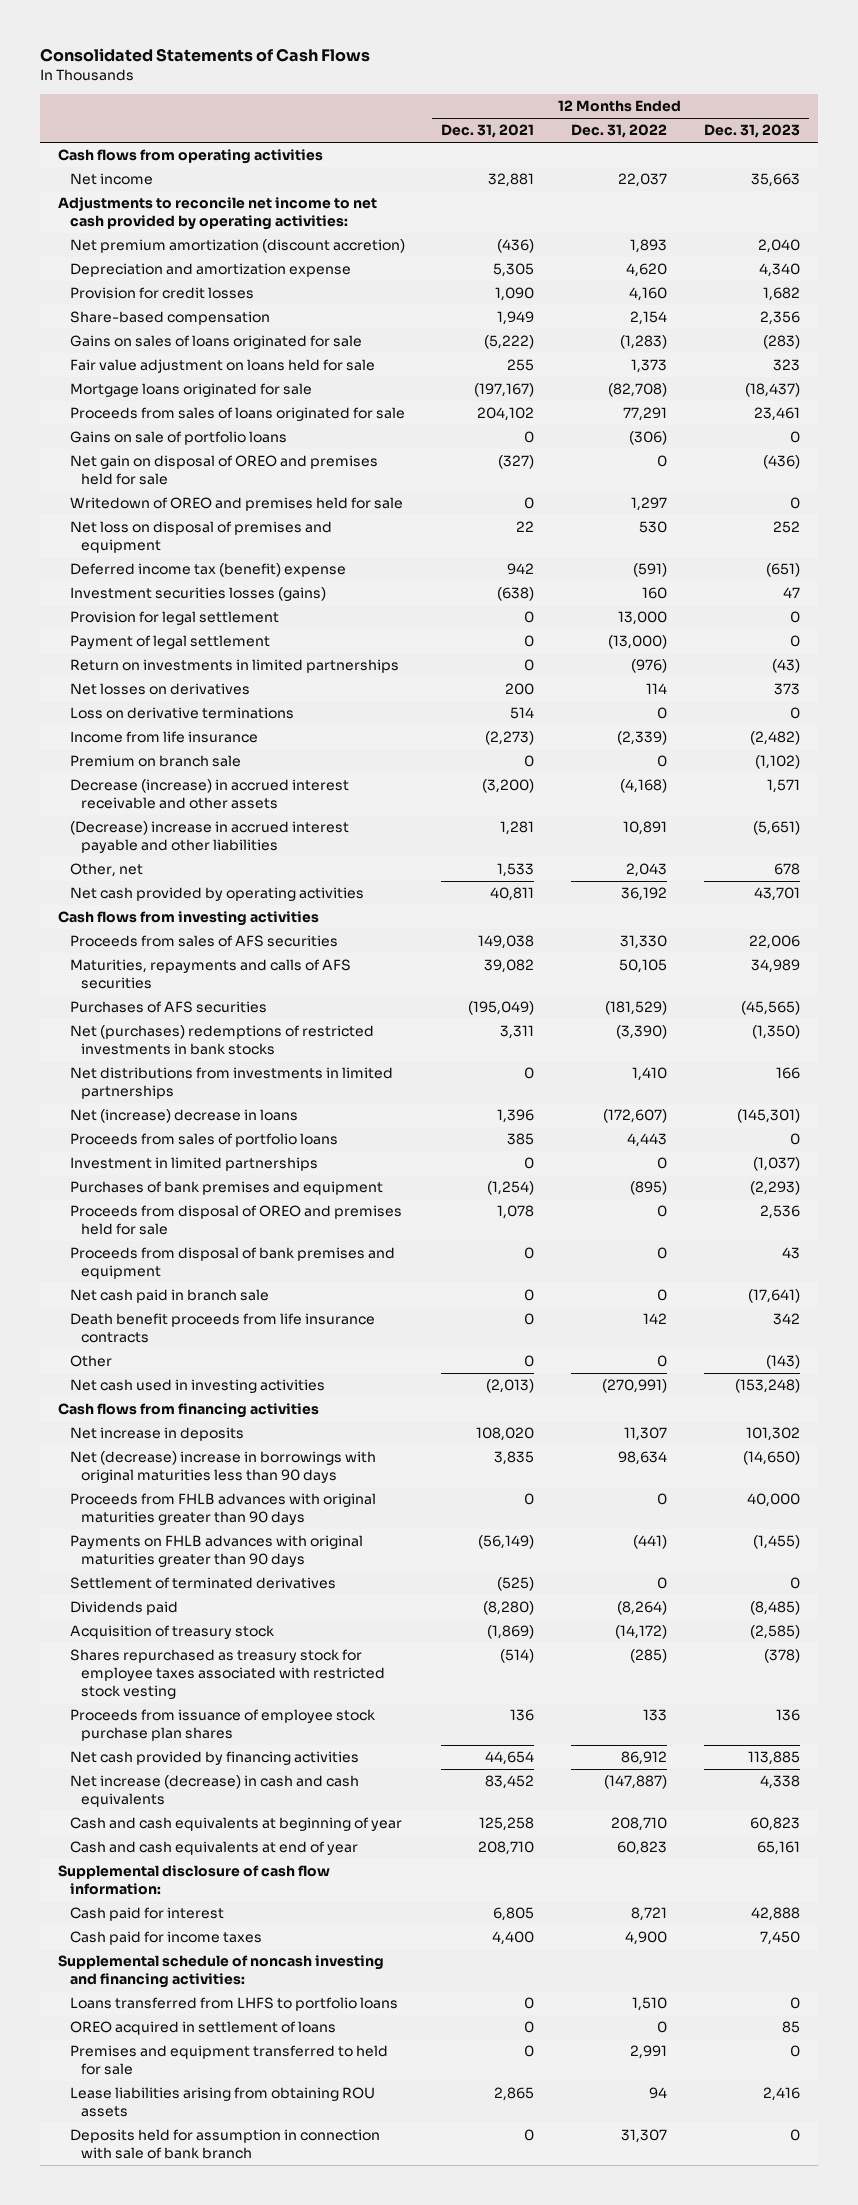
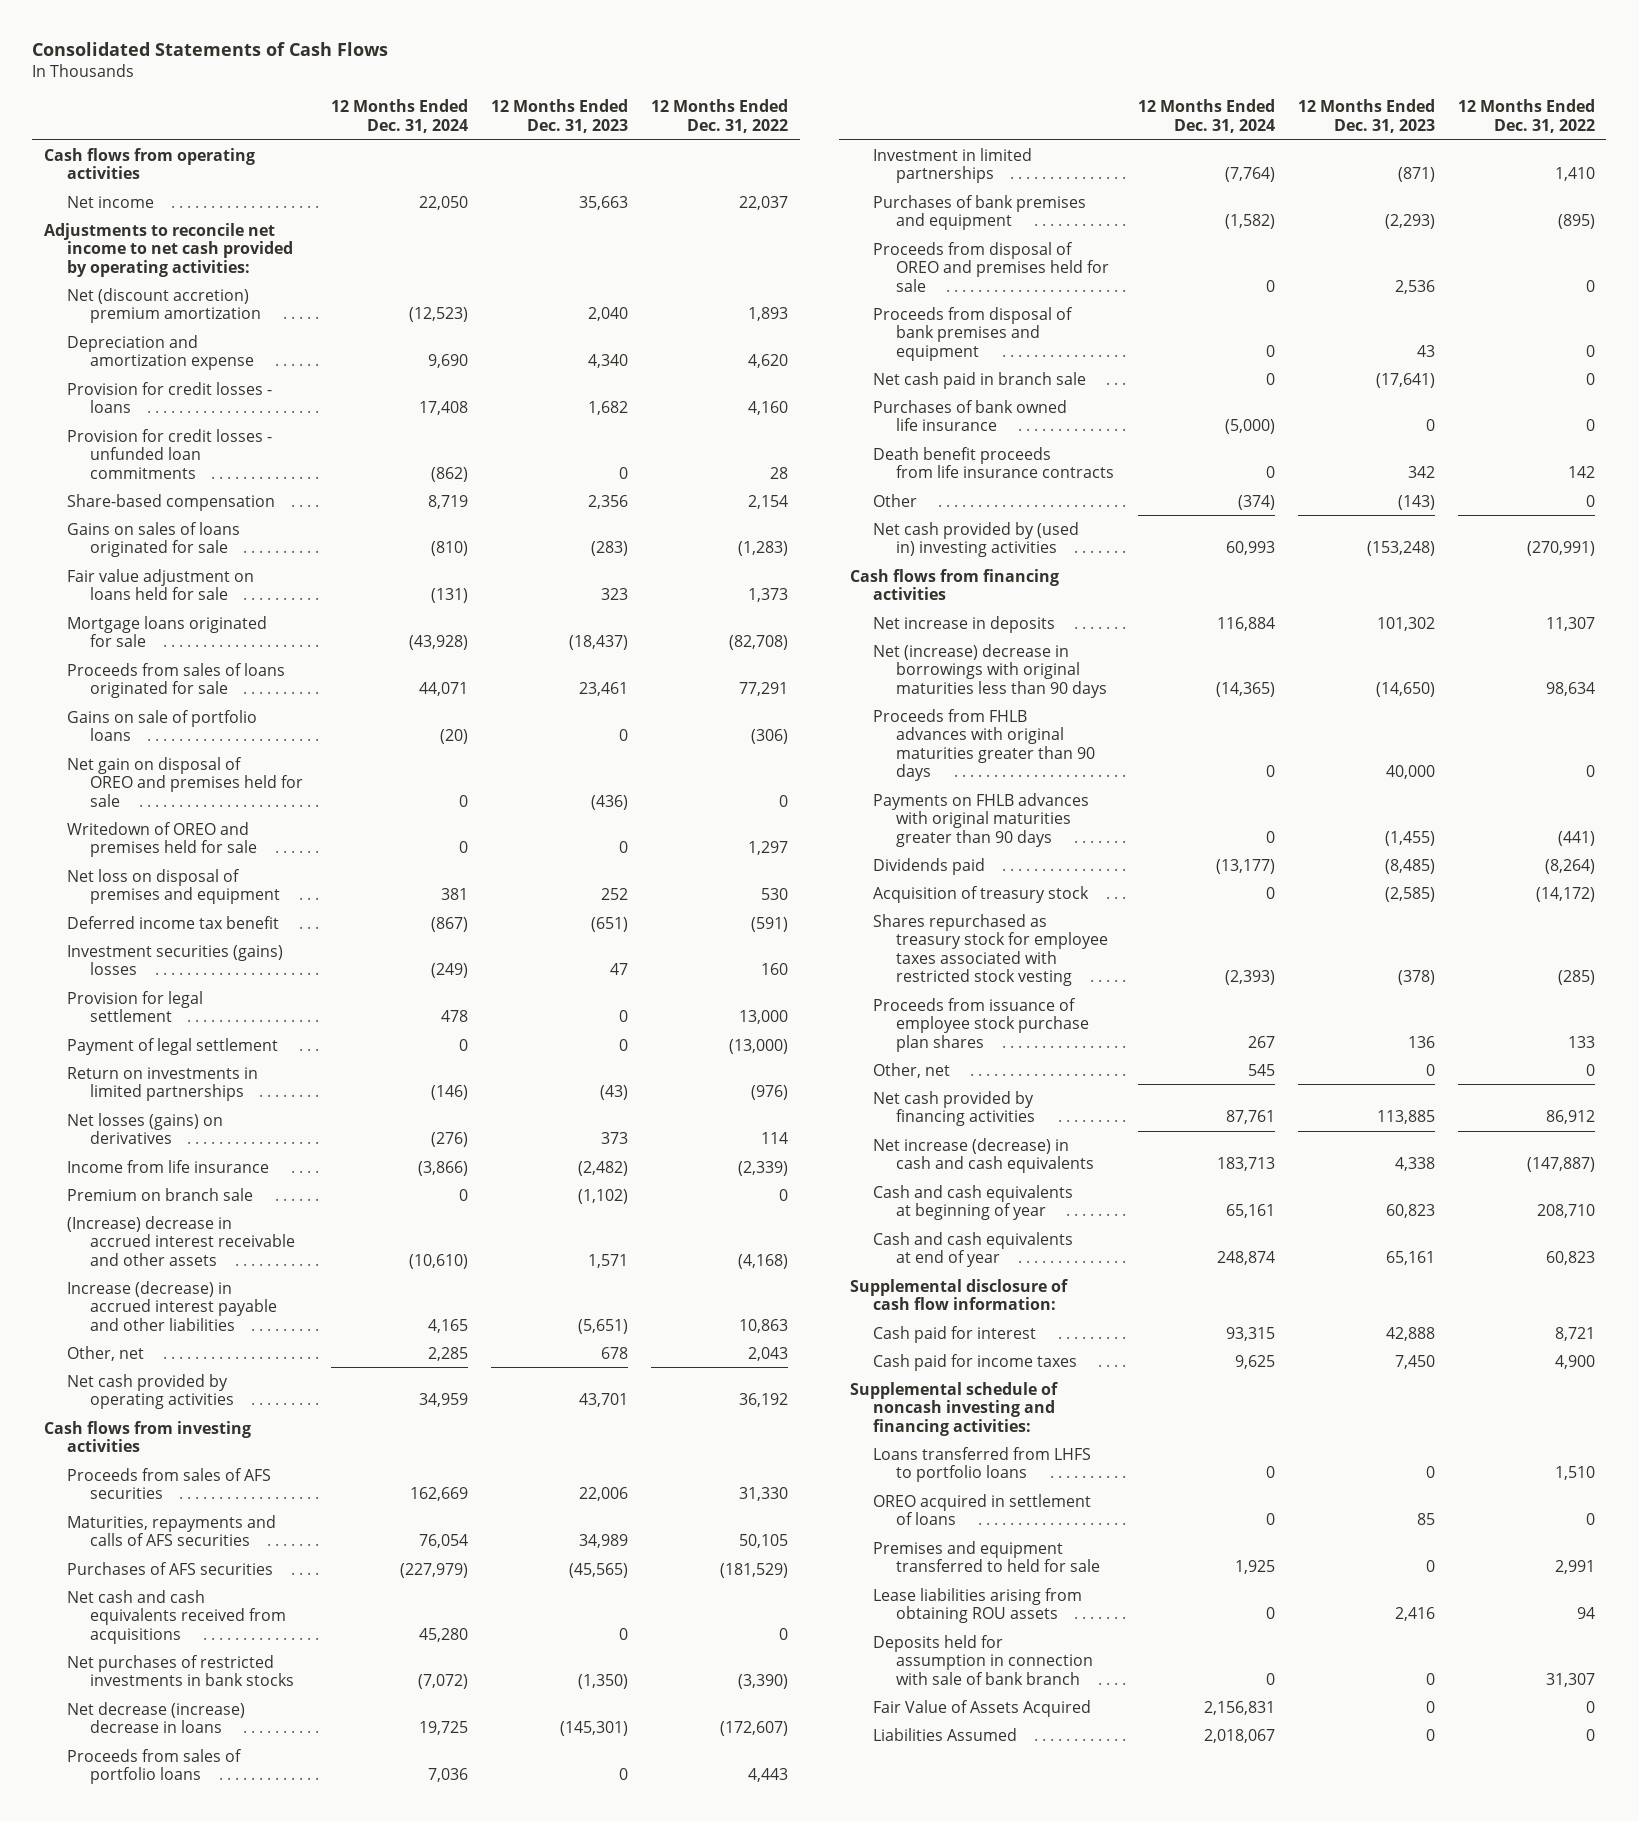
- | 12 Months Ended Dec. 31, 2021 | 12 Months Ended Dec. 31, 2022 | 12 Months Ended Dec. 31, 2023
+ | 12 Months Ended Dec. 31, 2024 | 12 Months Ended Dec. 31, 2023 | 12 Months Ended Dec. 31, 2022
- Net premium amortization (discount accretion) | (436) | 1,893 | 2,040
+ Net (discount accretion) premium amortization | (12,523) | 2,040 | 1,893
- Provision for credit losses | 1,090 | 4,160 | 1,682
+ Provision for credit losses - loans | 17,408 | 1,682 | 4,160
+ Provision for credit losses - unfunded loan commitments | (862) | 0 | 28
- Deferred income tax (benefit) expense | 942 | (591) | (651)
- Investment securities losses (gains) | (638) | 160 | 47
+ Deferred income tax benefit | (867) | (651) | (591)
+ Investment securities (gains) losses | (249) | 47 | 160
- Net losses on derivatives | 200 | 114 | 373
- Loss on derivative terminations | 514 | 0 | 0
+ Net losses (gains) on derivatives | (276) | 373 | 114
- Decrease (increase) in accrued interest receivable and other assets | (3,200) | (4,168) | 1,571
- (Decrease) increase in accrued interest payable and other liabilities | 1,281 | 10,891 | (5,651)
+ (Increase) decrease in accrued interest receivable and other assets | (10,610) | 1,571 | (4,168)
+ Increase (decrease) in accrued interest payable and other liabilities | 4,165 | (5,651) | 10,863
- Net (purchases) redemptions of restricted investments in bank stocks | 3,311 | (3,390) | (1,350)
- Net distributions from investments in limited partnerships | 0 | 1,410 | 166
- Net (increase) decrease in loans | 1,396 | (172,607) | (145,301)
+ Net cash and cash equivalents received from acquisitions | 45,280 | 0 | 0
+ Net purchases of restricted investments in bank stocks | (7,072) | (1,350) | (3,390)
+ Net decrease (increase) decrease in loans | 19,725 | (145,301) | (172,607)
- Investment in limited partnerships | 0 | 0 | (1,037)
+ Investment in limited partnerships | (7,764) | (871) | 1,410
+ Purchases of bank owned life insurance | (5,000) | 0 | 0
- Net cash used in investing activities | (2,013) | (270,991) | (153,248)
+ Net cash provided by (used in) investing activities | 60,993 | (153,248) | (270,991)
- Net (decrease) increase in borrowings with original maturities less than 90 days | 3,835 | 98,634 | (14,650)
+ Net (increase) decrease in borrowings with original maturities less than 90 days | (14,365) | (14,650) | 98,634
- Settlement of terminated derivatives | (525) | 0 | 0
+ Other, net | 545 | 0 | 0
+ Fair Value of Assets Acquired | 2,156,831 | 0 | 0
+ Liabilities Assumed | 2,018,067 | 0 | 0

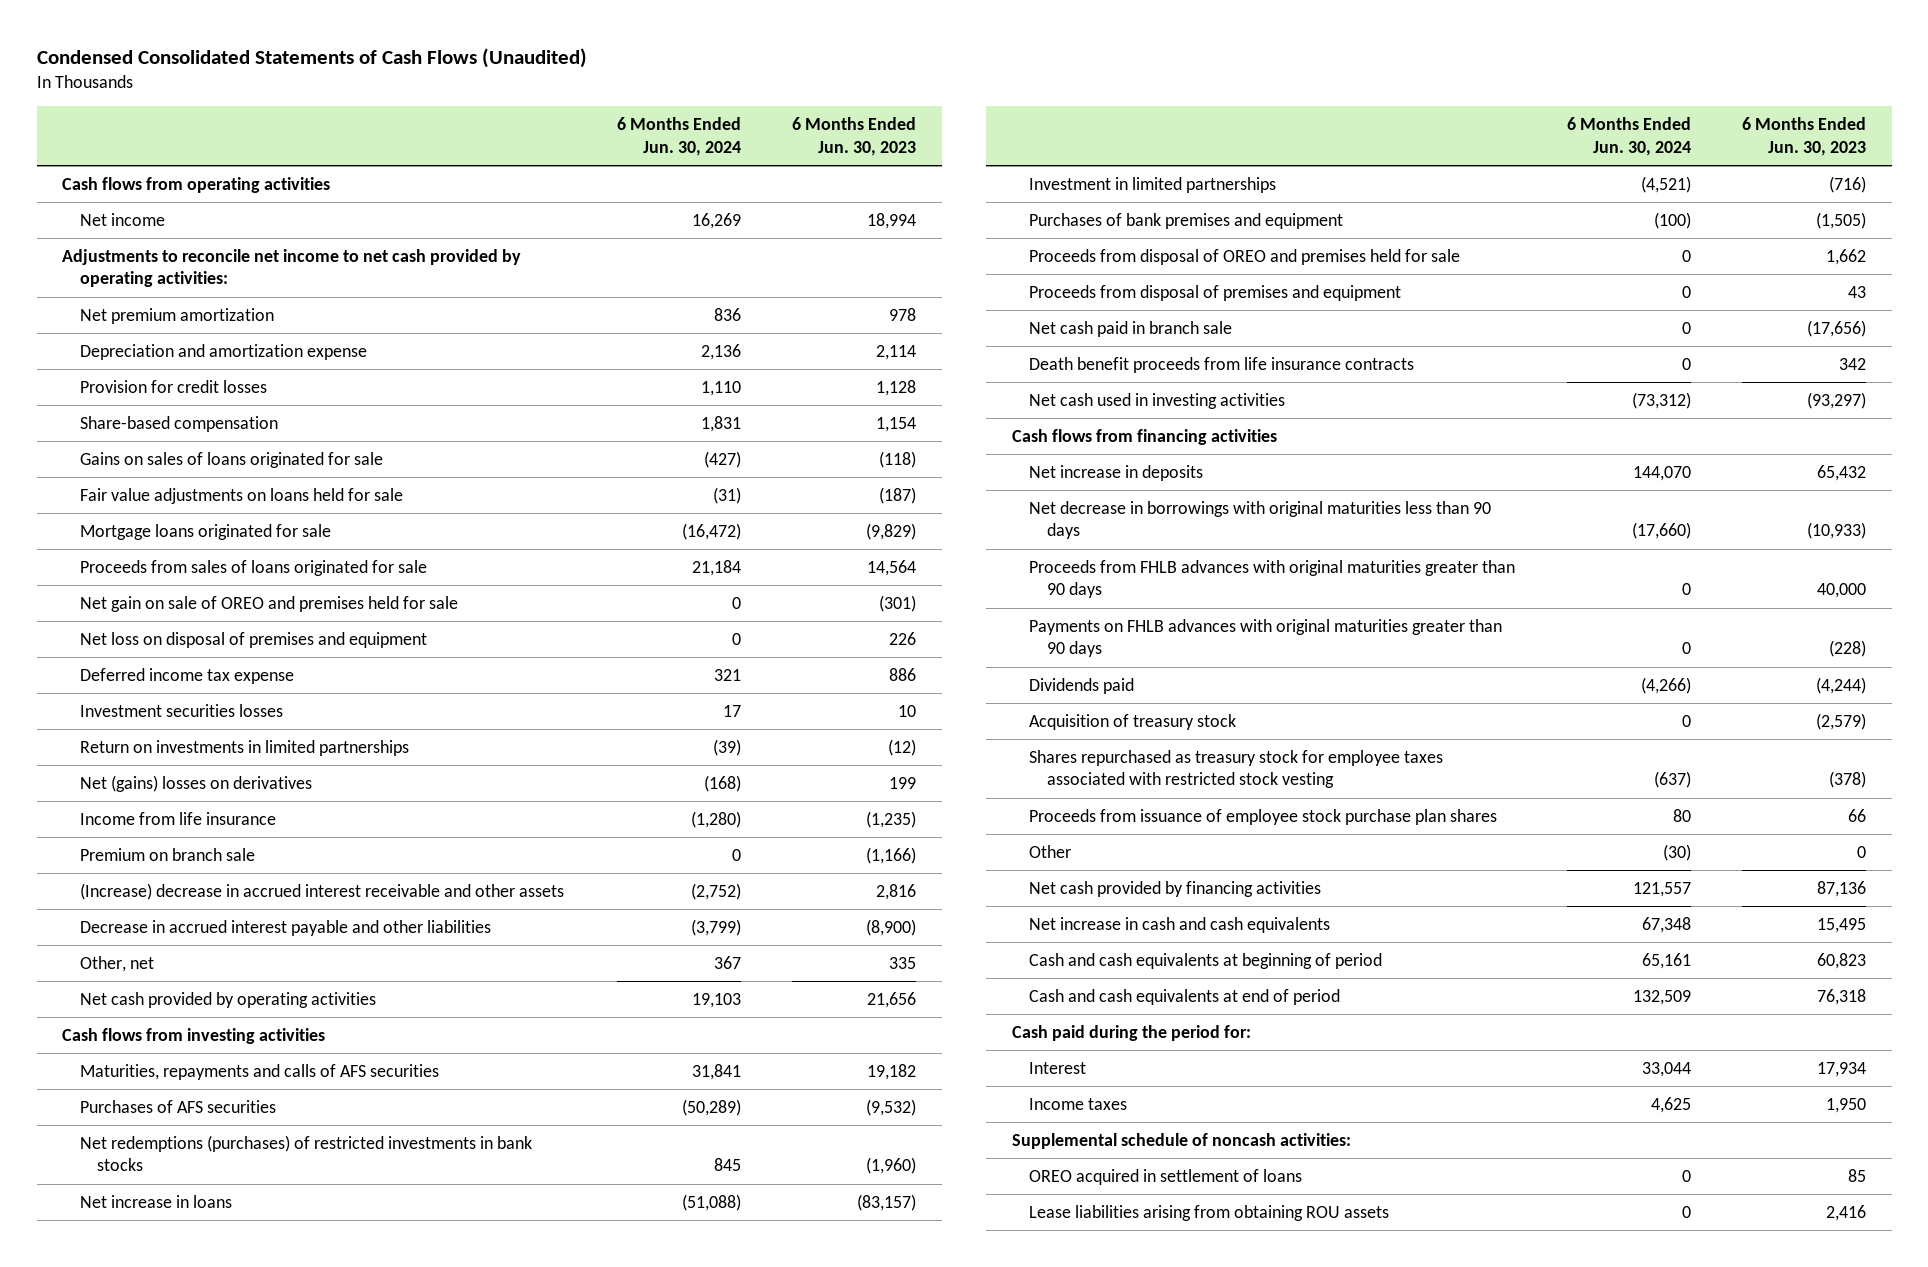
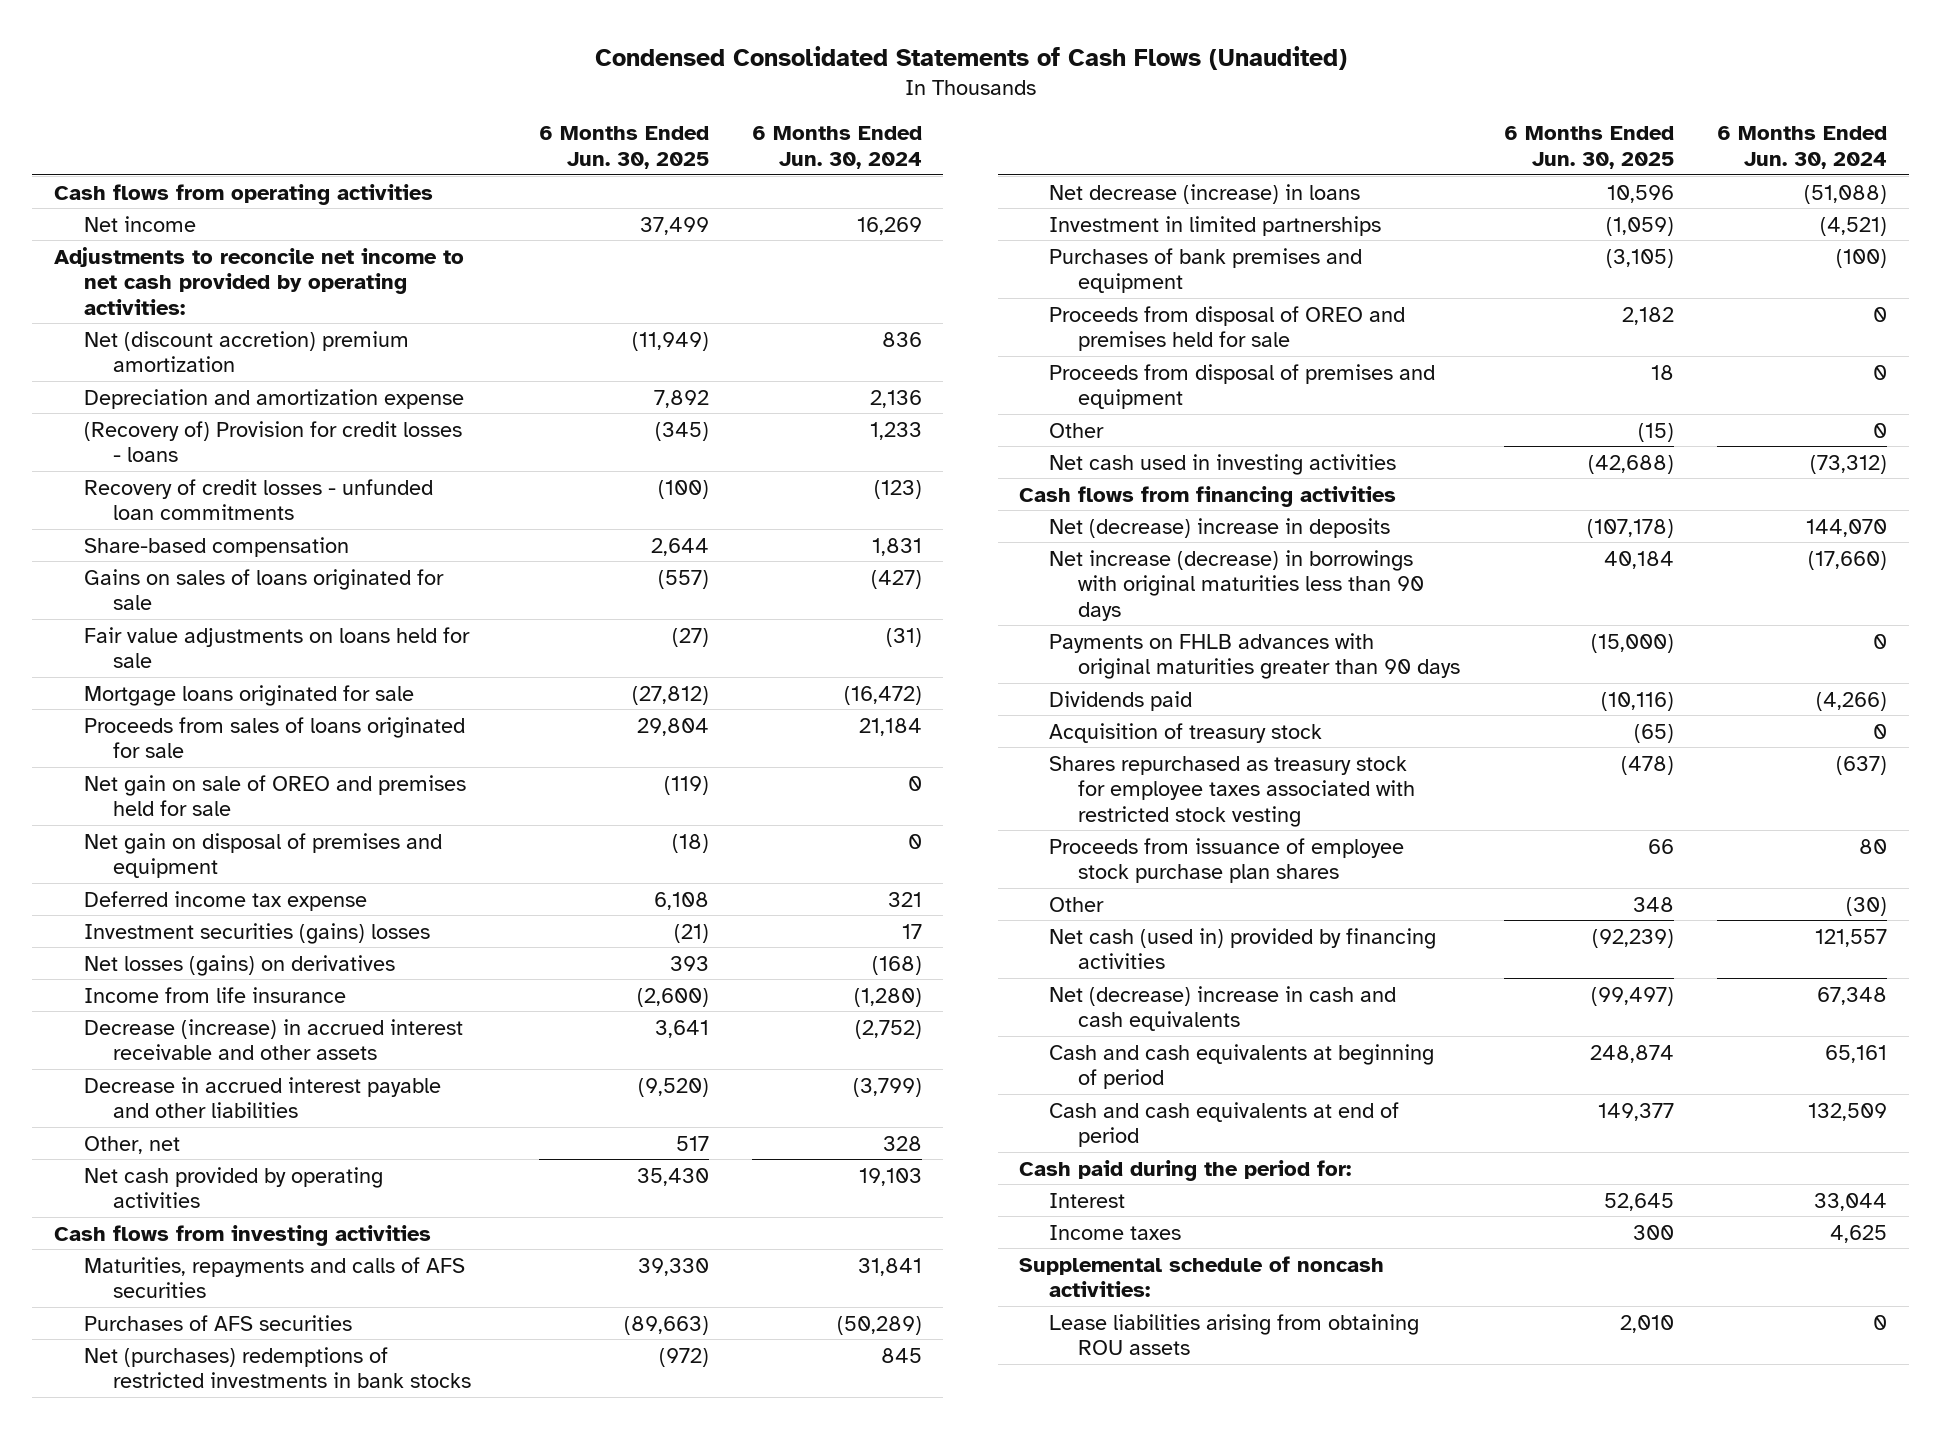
- | 6 Months Ended Jun. 30, 2024 | 6 Months Ended Jun. 30, 2023
+ | 6 Months Ended Jun. 30, 2025 | 6 Months Ended Jun. 30, 2024
- Net premium amortization | 836 | 978
+ Net (discount accretion) premium amortization | (11,949) | 836
- Provision for credit losses | 1,110 | 1,128
+ (Recovery of) Provision for credit losses - loans | (345) | 1,233
+ Recovery of credit losses - unfunded loan commitments | (100) | (123)
- Net loss on disposal of premises and equipment | 0 | 226
+ Net gain on disposal of premises and equipment | (18) | 0
- Investment securities losses | 17 | 10
- Return on investments in limited partnerships | (39) | (12)
- Net (gains) losses on derivatives | (168) | 199
+ Investment securities (gains) losses | (21) | 17
+ Net losses (gains) on derivatives | 393 | (168)
- Premium on branch sale | 0 | (1,166)
- (Increase) decrease in accrued interest receivable and other assets | (2,752) | 2,816
+ Decrease (increase) in accrued interest receivable and other assets | 3,641 | (2,752)
- Other, net | 367 | 335
+ Other, net | 517 | 328
- Net redemptions (purchases) of restricted investments in bank stocks | 845 | (1,960)
- Net increase in loans | (51,088) | (83,157)
+ Net (purchases) redemptions of restricted investments in bank stocks | (972) | 845
+ Net decrease (increase) in loans | 10,596 | (51,088)
- Net cash paid in branch sale | 0 | (17,656)
- Death benefit proceeds from life insurance contracts | 0 | 342
+ Other | (15) | 0
- Net increase in deposits | 144,070 | 65,432
- Net decrease in borrowings with original maturities less than 90 days | (17,660) | (10,933)
- Proceeds from FHLB advances with original maturities greater than 90 days | 0 | 40,000
+ Net (decrease) increase in deposits | (107,178) | 144,070
+ Net increase (decrease) in borrowings with original maturities less than 90 days | 40,184 | (17,660)
- Net cash provided by financing activities | 121,557 | 87,136
- Net increase in cash and cash equivalents | 67,348 | 15,495
+ Net cash (used in) provided by financing activities | (92,239) | 121,557
+ Net (decrease) increase in cash and cash equivalents | (99,497) | 67,348
- OREO acquired in settlement of loans | 0 | 85

